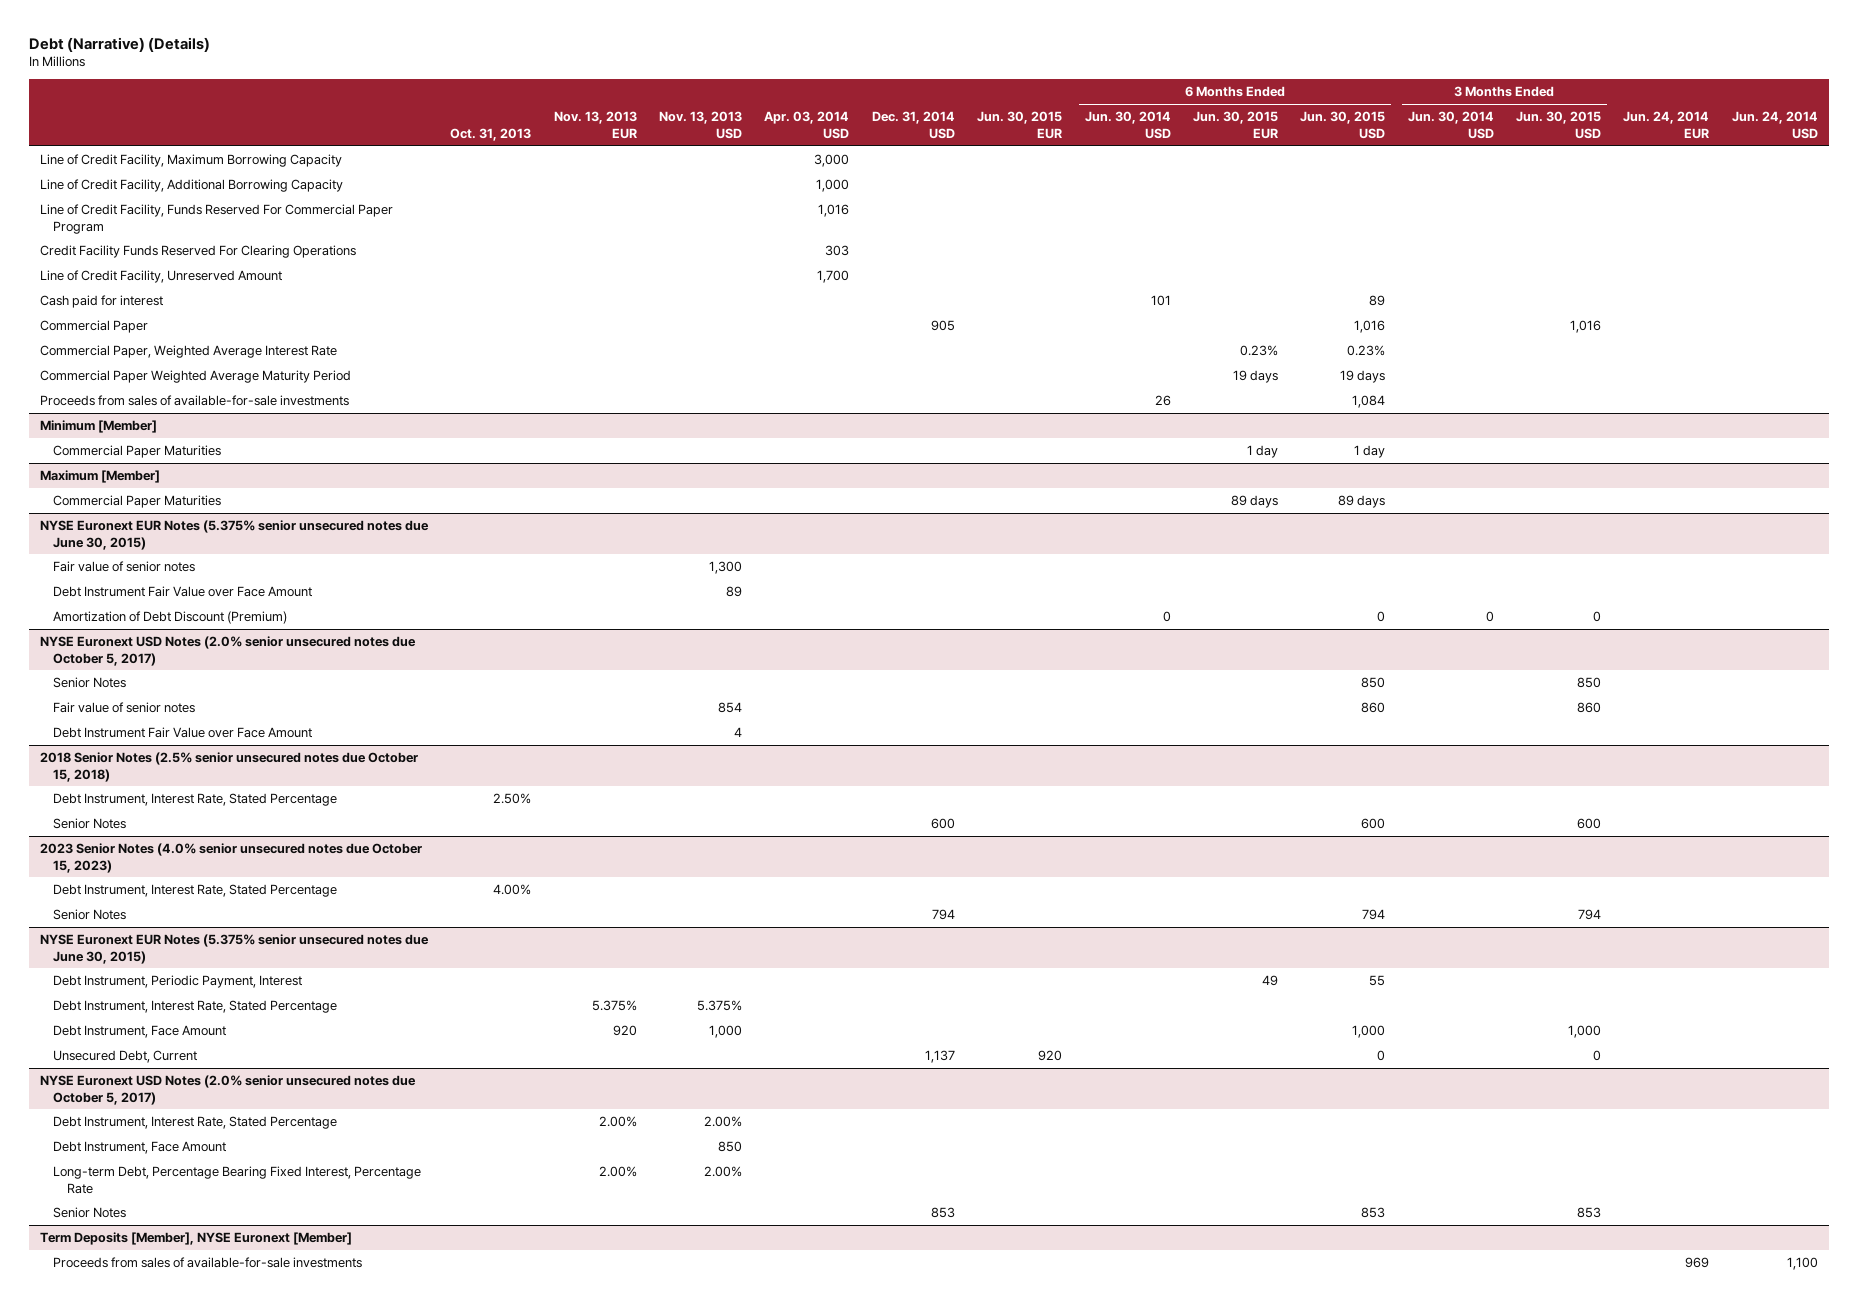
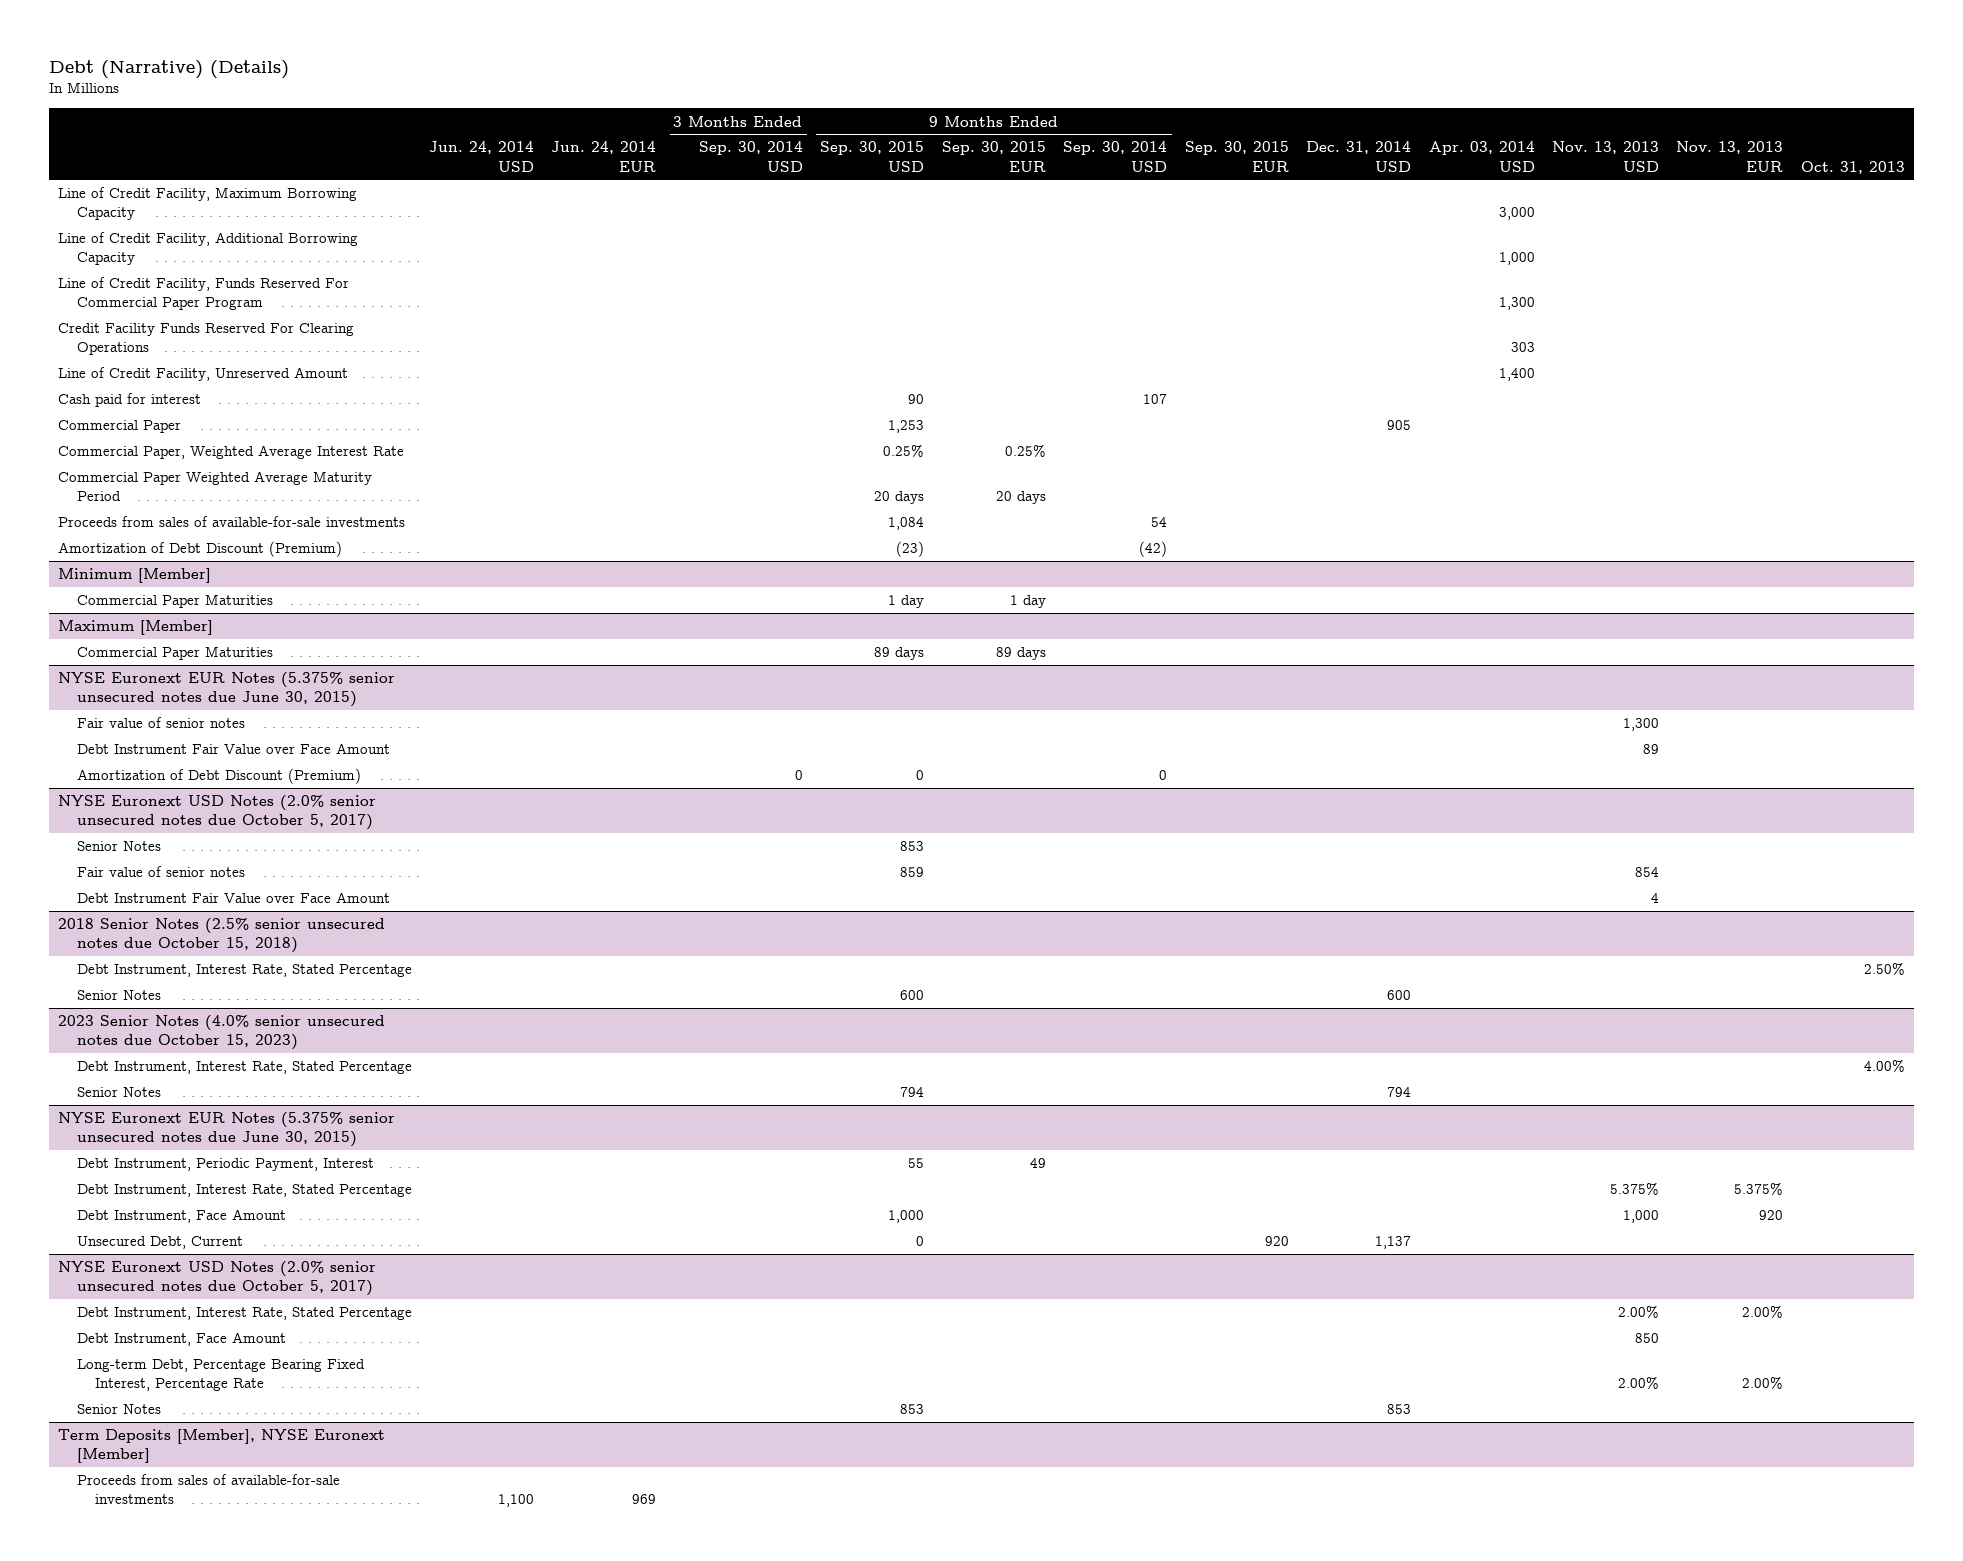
- | Oct. 31, 2013 | Nov. 13, 2013 EUR | Nov. 13, 2013 USD | Apr. 03, 2014 USD | Dec. 31, 2014 USD | Jun. 30, 2015 EUR | 6 Months Ended Jun. 30, 2014 USD | 6 Months Ended Jun. 30, 2015 EUR | 6 Months Ended Jun. 30, 2015 USD | 3 Months Ended Jun. 30, 2014 USD | 3 Months Ended Jun. 30, 2015 USD | Jun. 24, 2014 EUR | Jun. 24, 2014 USD
+ | Jun. 24, 2014 USD | Jun. 24, 2014 EUR | 3 Months Ended Sep. 30, 2014 USD | 9 Months Ended Sep. 30, 2015 USD | 9 Months Ended Sep. 30, 2015 EUR | 9 Months Ended Sep. 30, 2014 USD | Sep. 30, 2015 EUR | Dec. 31, 2014 USD | Apr. 03, 2014 USD | Nov. 13, 2013 USD | Nov. 13, 2013 EUR | Oct. 31, 2013
- Line of Credit Facility, Funds Reserved For Commercial Paper Program | | | | 1,016 | | | | | | | | |
+ Line of Credit Facility, Funds Reserved For Commercial Paper Program | | | | | | | | | 1,300 | | |
- Line of Credit Facility, Unreserved Amount | | | | 1,700 | | | | | | | | |
+ Line of Credit Facility, Unreserved Amount | | | | | | | | | 1,400 | | |
+ Amortization of Debt Discount (Premium) | | | | (23) | | (42) | | | | | |

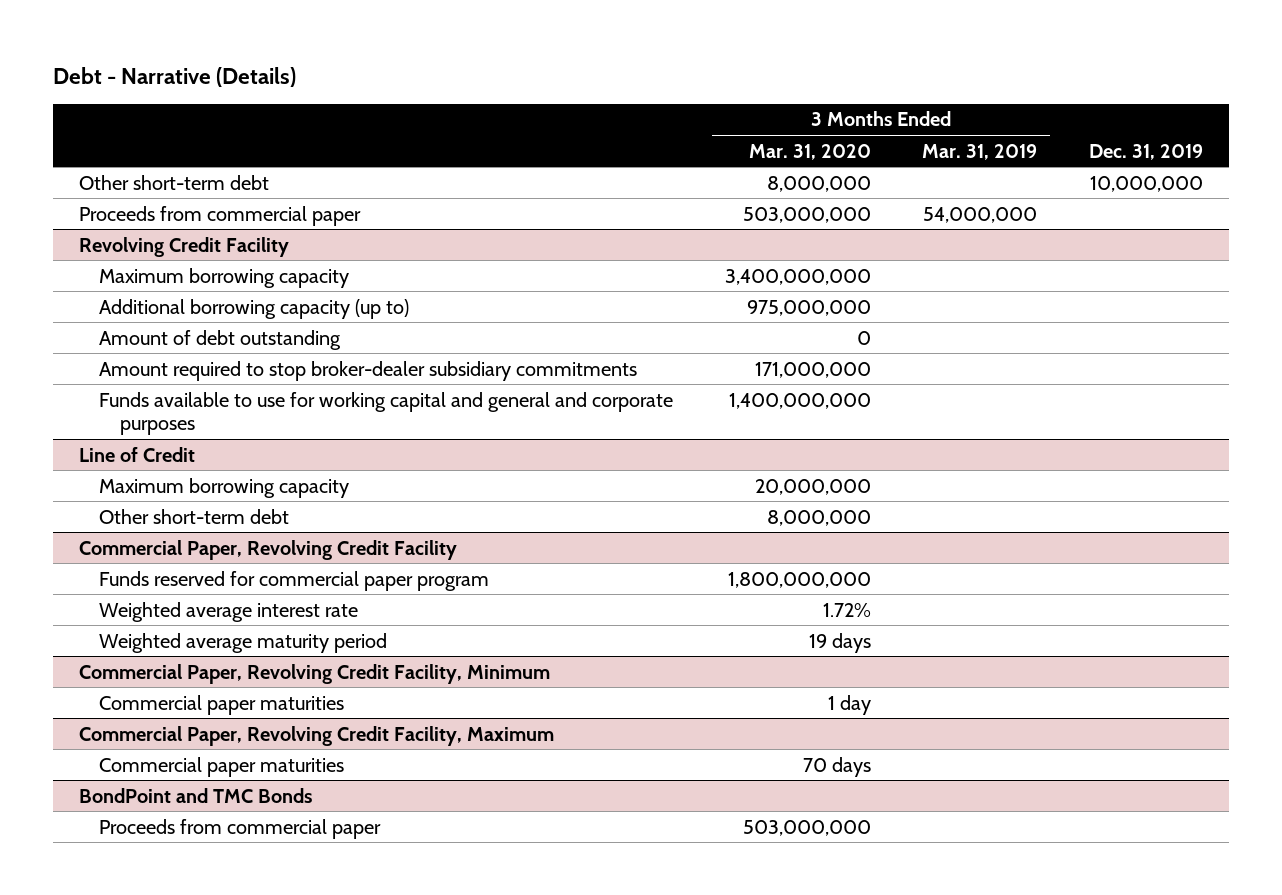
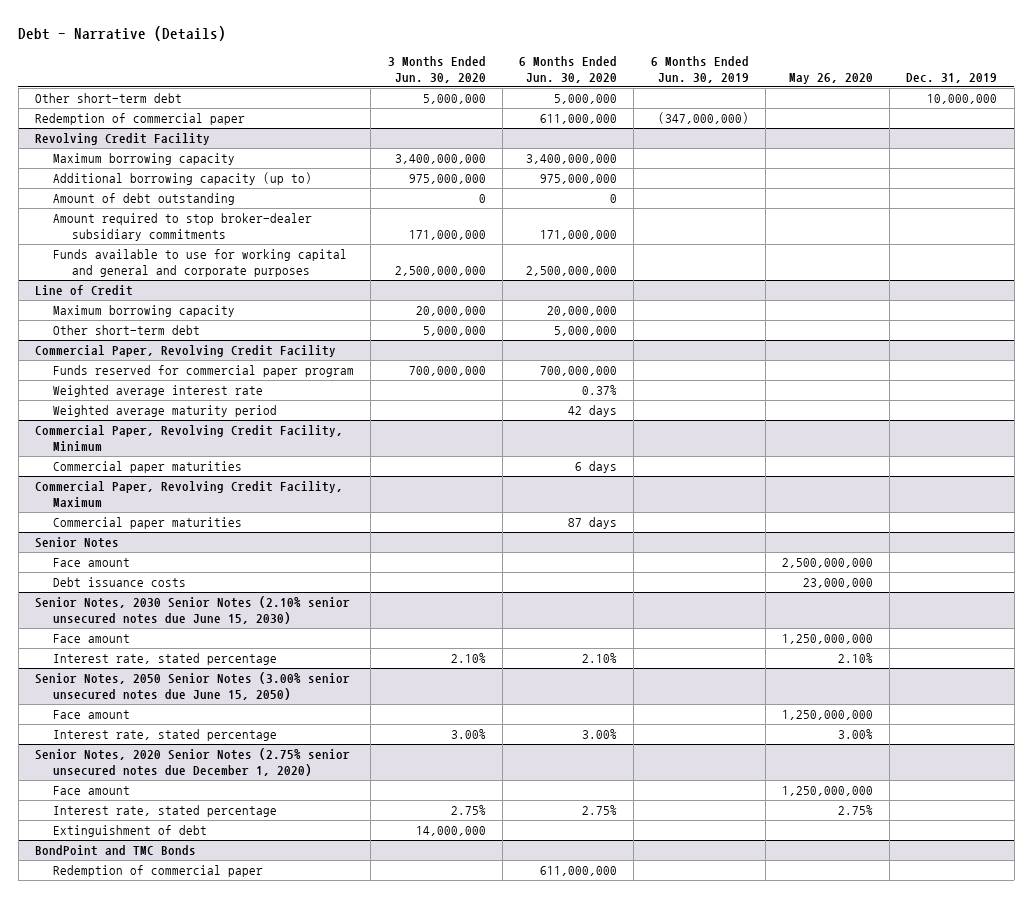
- | 3 Months Ended Mar. 31, 2020 | 3 Months Ended Mar. 31, 2019 | Dec. 31, 2019
+ | 3 Months Ended Jun. 30, 2020 | 6 Months Ended Jun. 30, 2020 | 6 Months Ended Jun. 30, 2019 | May 26, 2020 | Dec. 31, 2019
- Proceeds from commercial paper | 503,000,000 | 54,000,000 |
+ Redemption of commercial paper | | 611,000,000 | (347,000,000) | |
+ Senior Notes
+ Face amount | | | | 2,500,000,000 |
+ Debt issuance costs | | | | 23,000,000 |
+ Senior Notes, 2030 Senior Notes (2.10% senior unsecured notes due June 15, 2030)
+ Face amount | | | | 1,250,000,000 |
+ Interest rate, stated percentage | 2.10% | 2.10% | | 2.10% |
+ Senior Notes, 2050 Senior Notes (3.00% senior unsecured notes due June 15, 2050)
+ Face amount | | | | 1,250,000,000 |
+ Interest rate, stated percentage | 3.00% | 3.00% | | 3.00% |
+ Senior Notes, 2020 Senior Notes (2.75% senior unsecured notes due December 1, 2020)
+ Face amount | | | | 1,250,000,000 |
+ Interest rate, stated percentage | 2.75% | 2.75% | | 2.75% |
+ Extinguishment of debt | 14,000,000 | | | |
@ BondPoint and TMC Bonds
- Proceeds from commercial paper | 503,000,000 | |
+ Redemption of commercial paper | | 611,000,000 | | |

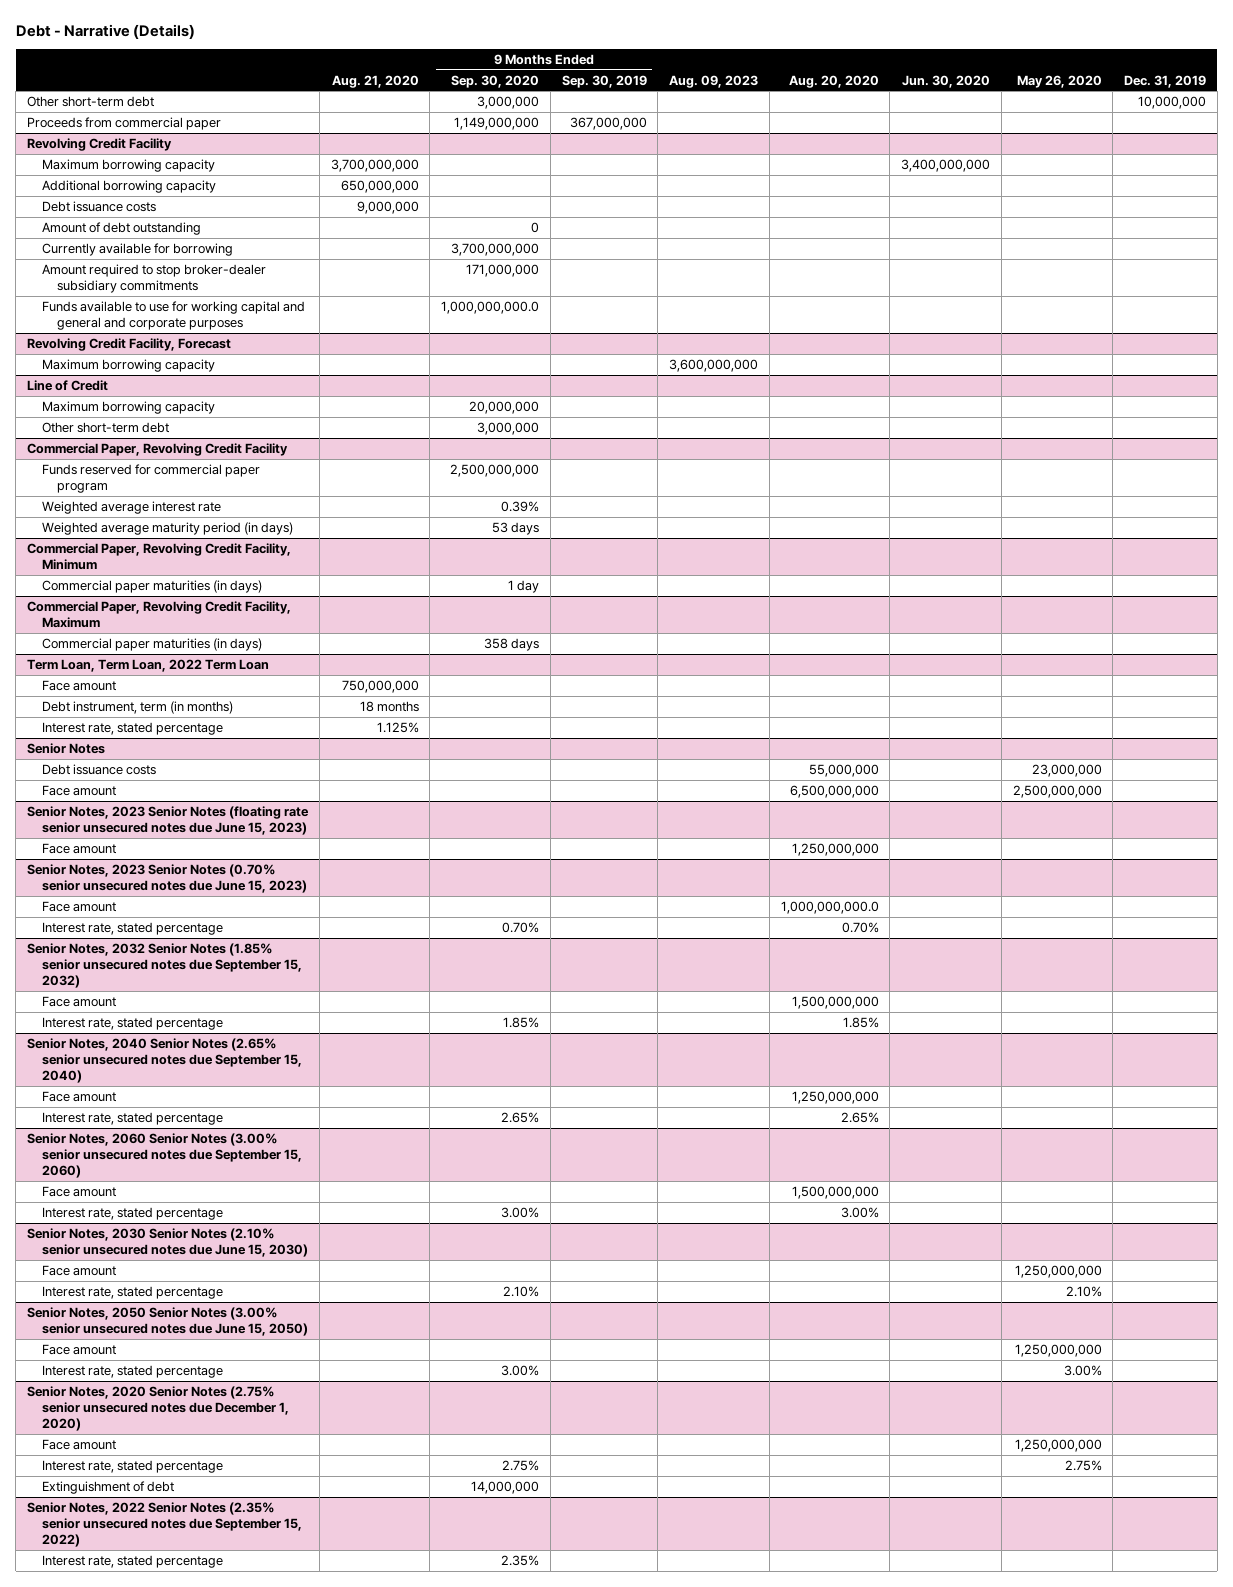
- | 3 Months Ended Jun. 30, 2020 | 6 Months Ended Jun. 30, 2020 | 6 Months Ended Jun. 30, 2019 | May 26, 2020 | Dec. 31, 2019
+ | Aug. 21, 2020 | 9 Months Ended Sep. 30, 2020 | 9 Months Ended Sep. 30, 2019 | Aug. 09, 2023 | Aug. 20, 2020 | Jun. 30, 2020 | May 26, 2020 | Dec. 31, 2019
- Redemption of commercial paper | | 611,000,000 | (347,000,000) | |
+ Proceeds from commercial paper | | 1,149,000,000 | 367,000,000 | | | | |
@ Revolving Credit Facility
- Additional borrowing capacity (up to) | 975,000,000 | 975,000,000 | | |
+ Additional borrowing capacity | 650,000,000 | | | | | | |
+ Debt issuance costs | 9,000,000 | | | | | | |
+ Currently available for borrowing | | 3,700,000,000 | | | | | |
+ Revolving Credit Facility, Forecast
+ Maximum borrowing capacity | | | | 3,600,000,000 | | | |
@ Commercial Paper, Revolving Credit Facility
- Weighted average maturity period | | 42 days | | |
+ Weighted average maturity period (in days) | | 53 days | | | | | |
@ Commercial Paper, Revolving Credit Facility, Minimum
- Commercial paper maturities | | 6 days | | |
+ Commercial paper maturities (in days) | | 1 day | | | | | |
@ Commercial Paper, Revolving Credit Facility, Maximum
- Commercial paper maturities | | 87 days | | |
+ Commercial paper maturities (in days) | | 358 days | | | | | |
+ Term Loan, Term Loan, 2022 Term Loan
+ Face amount | 750,000,000 | | | | | | |
+ Debt instrument, term (in months) | 18 months | | | | | | |
+ Interest rate, stated percentage | 1.125% | | | | | | |
@ Senior Notes
moved down: Face amount | | | | | 6,500,000,000 | | 2,500,000,000 |
+ Senior Notes, 2023 Senior Notes (floating rate senior unsecured notes due June 15, 2023)
+ Face amount | | | | | 1,250,000,000 | | |
+ Senior Notes, 2023 Senior Notes (0.70% senior unsecured notes due June 15, 2023)
+ Face amount | | | | | 1,000,000,000.0 | | |
+ Interest rate, stated percentage | | 0.70% | | | 0.70% | | |
+ Senior Notes, 2032 Senior Notes (1.85% senior unsecured notes due September 15, 2032)
+ Face amount | | | | | 1,500,000,000 | | |
+ Interest rate, stated percentage | | 1.85% | | | 1.85% | | |
+ Senior Notes, 2040 Senior Notes (2.65% senior unsecured notes due September 15, 2040)
+ Face amount | | | | | 1,250,000,000 | | |
+ Interest rate, stated percentage | | 2.65% | | | 2.65% | | |
+ Senior Notes, 2060 Senior Notes (3.00% senior unsecured notes due September 15, 2060)
+ Face amount | | | | | 1,500,000,000 | | |
+ Interest rate, stated percentage | | 3.00% | | | 3.00% | | |
- BondPoint and TMC Bonds
- Redemption of commercial paper | | 611,000,000 | | |
+ Senior Notes, 2022 Senior Notes (2.35% senior unsecured notes due September 15, 2022)
+ Interest rate, stated percentage | | 2.35% | | | | | |

